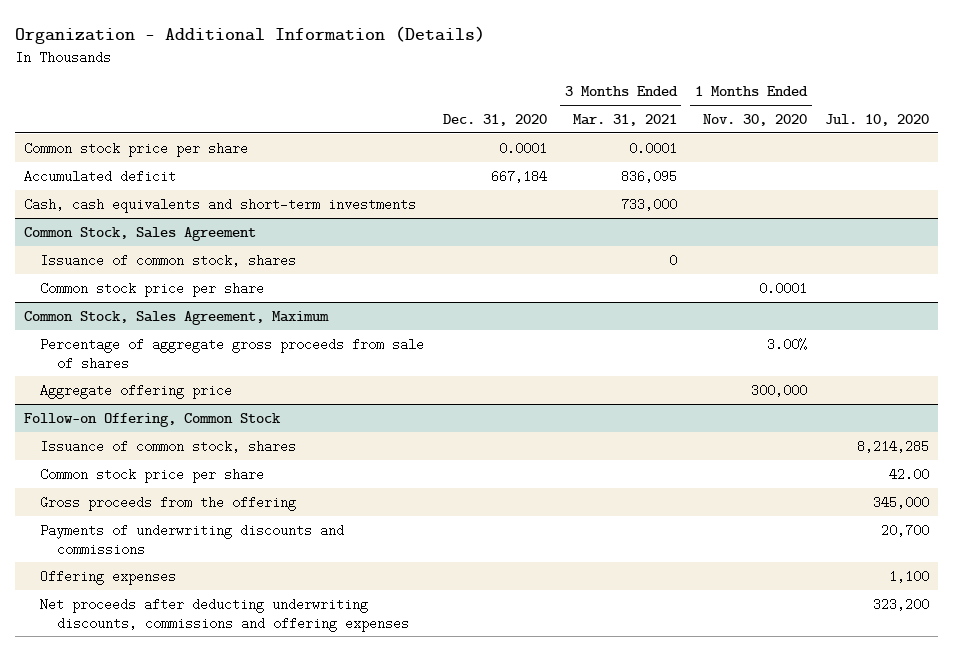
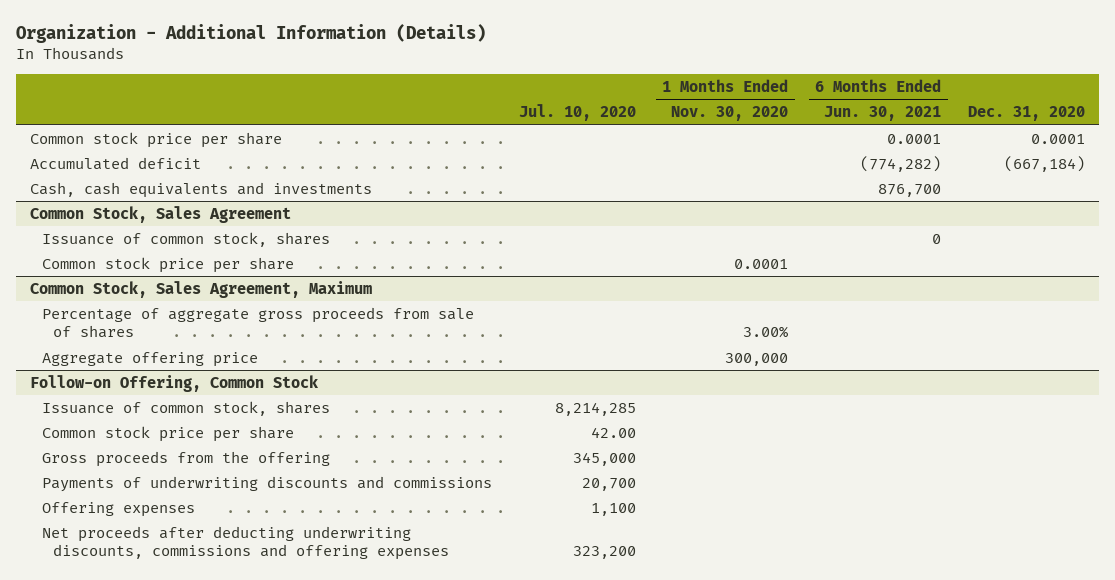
- | Dec. 31, 2020 | 3 Months Ended Mar. 31, 2021 | 1 Months Ended Nov. 30, 2020 | Jul. 10, 2020
+ | Jul. 10, 2020 | 1 Months Ended Nov. 30, 2020 | 6 Months Ended Jun. 30, 2021 | Dec. 31, 2020
- Accumulated deficit | 667,184 | 836,095 | |
- Cash, cash equivalents and short-term investments | | 733,000 | |
+ Accumulated deficit | | | (774,282) | (667,184)
+ Cash, cash equivalents and investments | | | 876,700 |

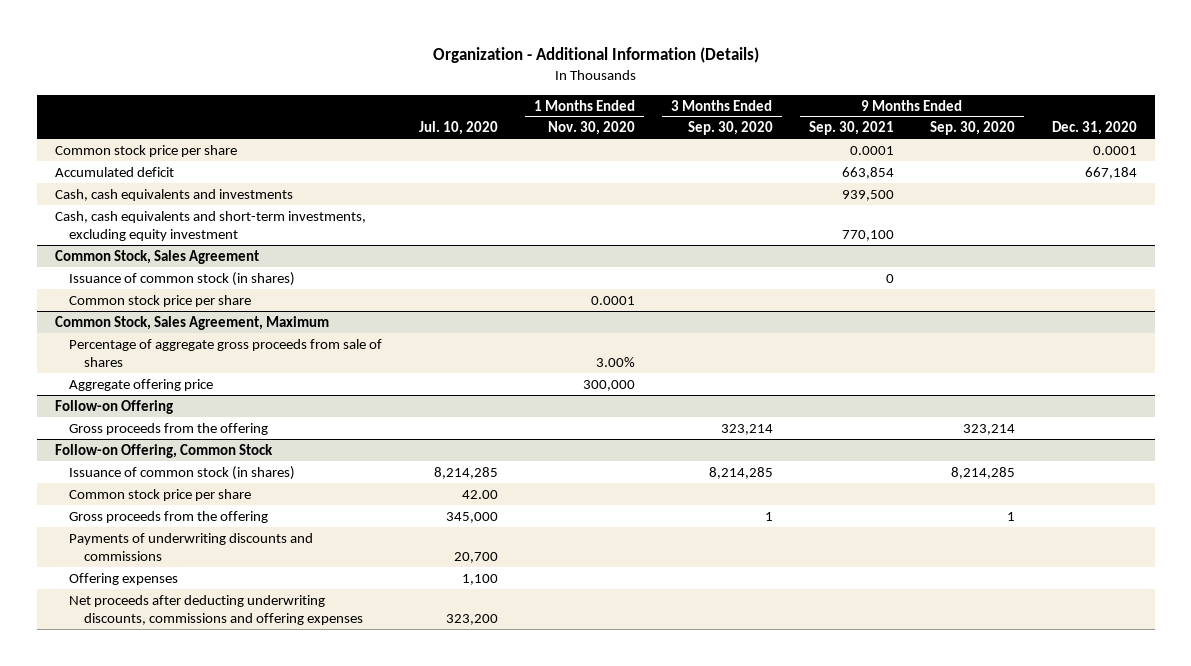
- | Jul. 10, 2020 | 1 Months Ended Nov. 30, 2020 | 6 Months Ended Jun. 30, 2021 | Dec. 31, 2020
+ | Jul. 10, 2020 | 1 Months Ended Nov. 30, 2020 | 3 Months Ended Sep. 30, 2020 | 9 Months Ended Sep. 30, 2021 | 9 Months Ended Sep. 30, 2020 | Dec. 31, 2020
- Accumulated deficit | | | (774,282) | (667,184)
+ Accumulated deficit | | | | 663,854 | | 667,184
+ Cash, cash equivalents and short-term investments, excluding equity investment | | | | 770,100 | |
@ Common Stock, Sales Agreement
- Issuance of common stock, shares | | | 0 |
+ Issuance of common stock (in shares) | | | | 0 | |
+ Follow-on Offering
+ Gross proceeds from the offering | | | 323,214 | | 323,214 |
@ Follow-on Offering, Common Stock
- Issuance of common stock, shares | 8,214,285 | | |
+ Issuance of common stock (in shares) | 8,214,285 | | 8,214,285 | | 8,214,285 |

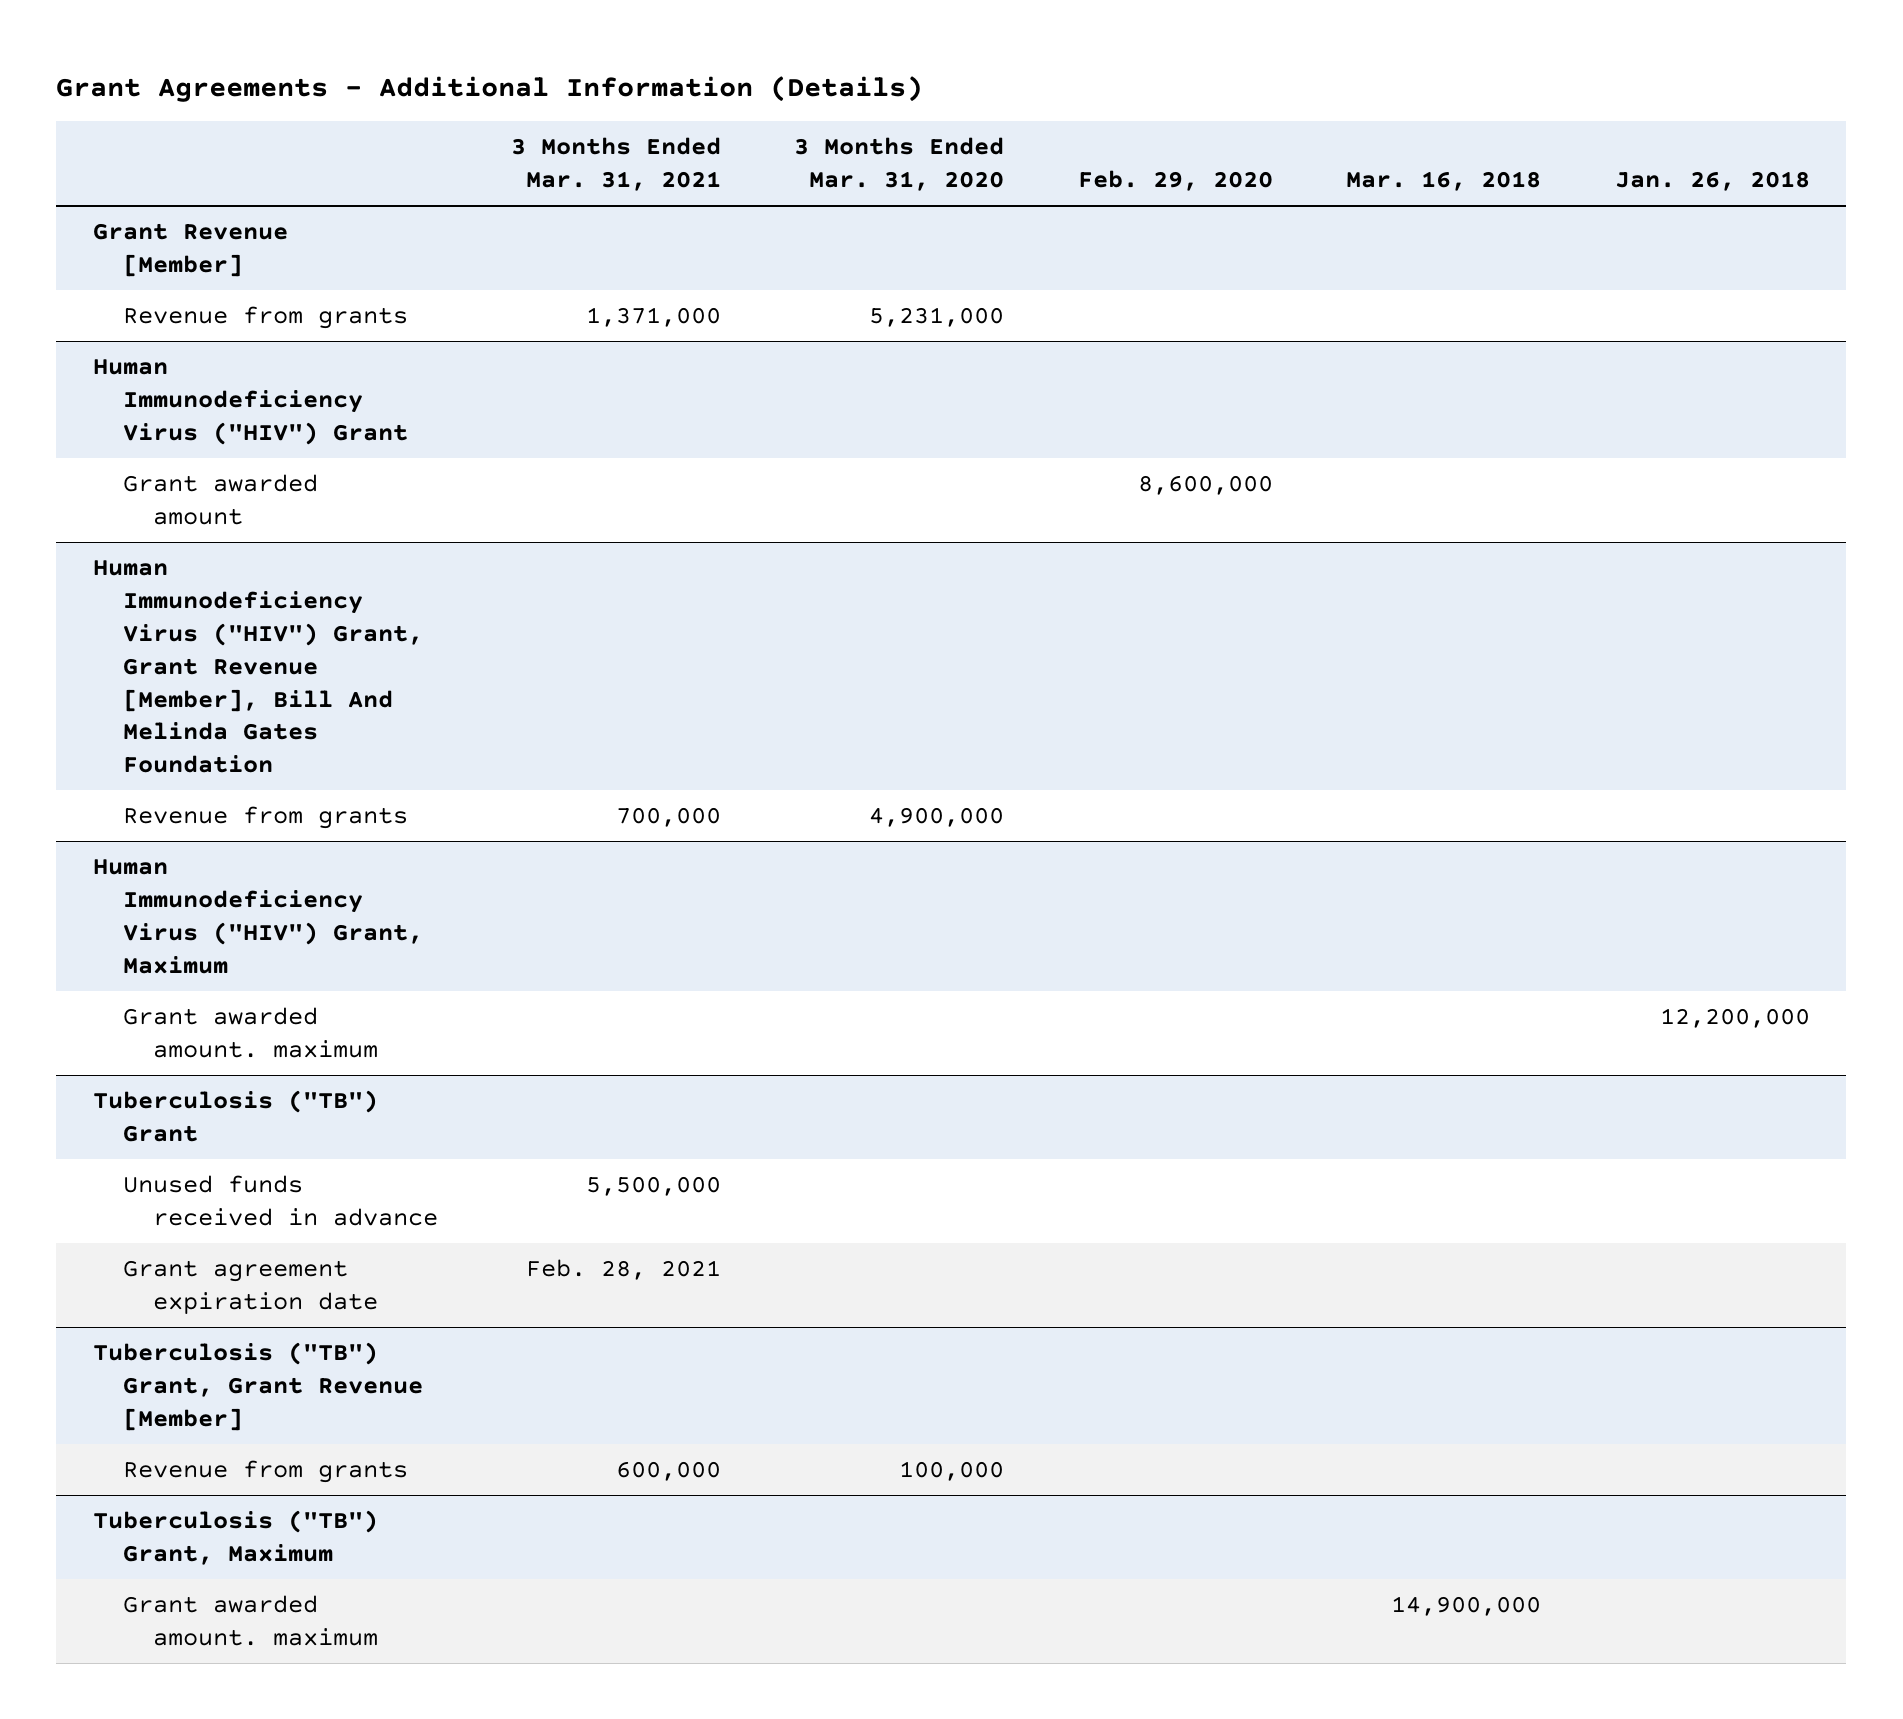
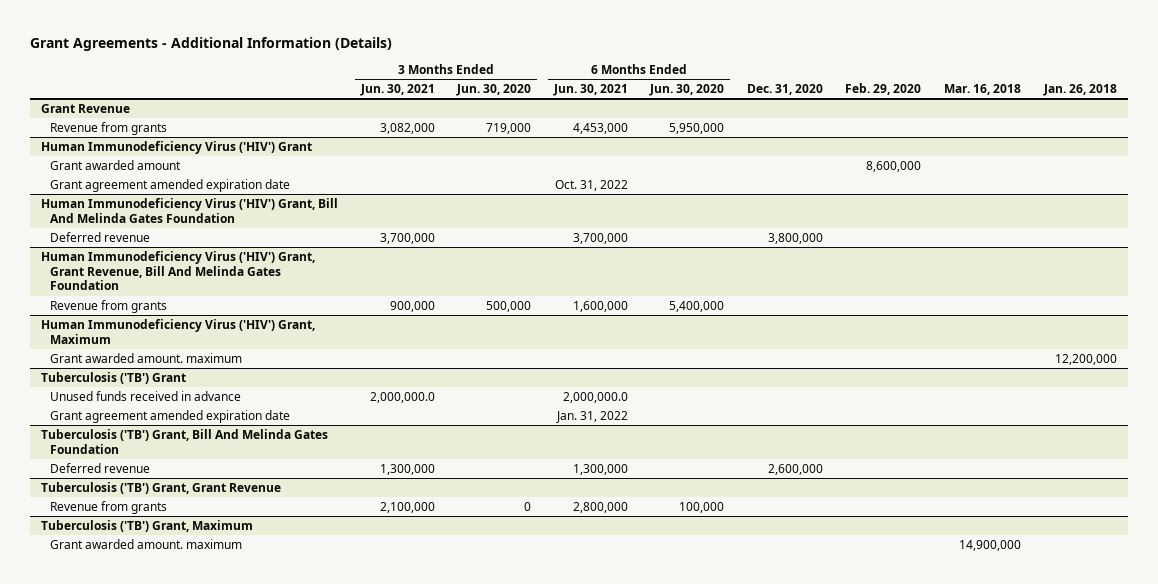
- | 3 Months Ended Mar. 31, 2021 | 3 Months Ended Mar. 31, 2020 | Feb. 29, 2020 | Mar. 16, 2018 | Jan. 26, 2018
+ | 3 Months Ended Jun. 30, 2021 | 3 Months Ended Jun. 30, 2020 | 6 Months Ended Jun. 30, 2021 | 6 Months Ended Jun. 30, 2020 | Dec. 31, 2020 | Feb. 29, 2020 | Mar. 16, 2018 | Jan. 26, 2018
- Grant Revenue [Member]
+ Grant Revenue
- Human Immunodeficiency Virus ("HIV") Grant
+ Human Immunodeficiency Virus ('HIV') Grant
- Human Immunodeficiency Virus ("HIV") Grant, Grant Revenue [Member], Bill And Melinda Gates Foundation
+ Grant agreement amended expiration date | | | Oct. 31, 2022 | | | | |
+ Human Immunodeficiency Virus ('HIV') Grant, Bill And Melinda Gates Foundation
+ Deferred revenue | 3,700,000 | | 3,700,000 | | 3,800,000 | | |
+ Human Immunodeficiency Virus ('HIV') Grant, Grant Revenue, Bill And Melinda Gates Foundation
- Human Immunodeficiency Virus ("HIV") Grant, Maximum
+ Human Immunodeficiency Virus ('HIV') Grant, Maximum
- Tuberculosis ("TB") Grant
+ Tuberculosis ('TB') Grant
- Grant agreement expiration date | Feb. 28, 2021 | | | |
- Tuberculosis ("TB") Grant, Grant Revenue [Member]
+ Grant agreement amended expiration date | | | Jan. 31, 2022 | | | | |
+ Tuberculosis ('TB') Grant, Bill And Melinda Gates Foundation
+ Deferred revenue | 1,300,000 | | 1,300,000 | | 2,600,000 | | |
+ Tuberculosis ('TB') Grant, Grant Revenue
- Tuberculosis ("TB") Grant, Maximum
+ Tuberculosis ('TB') Grant, Maximum

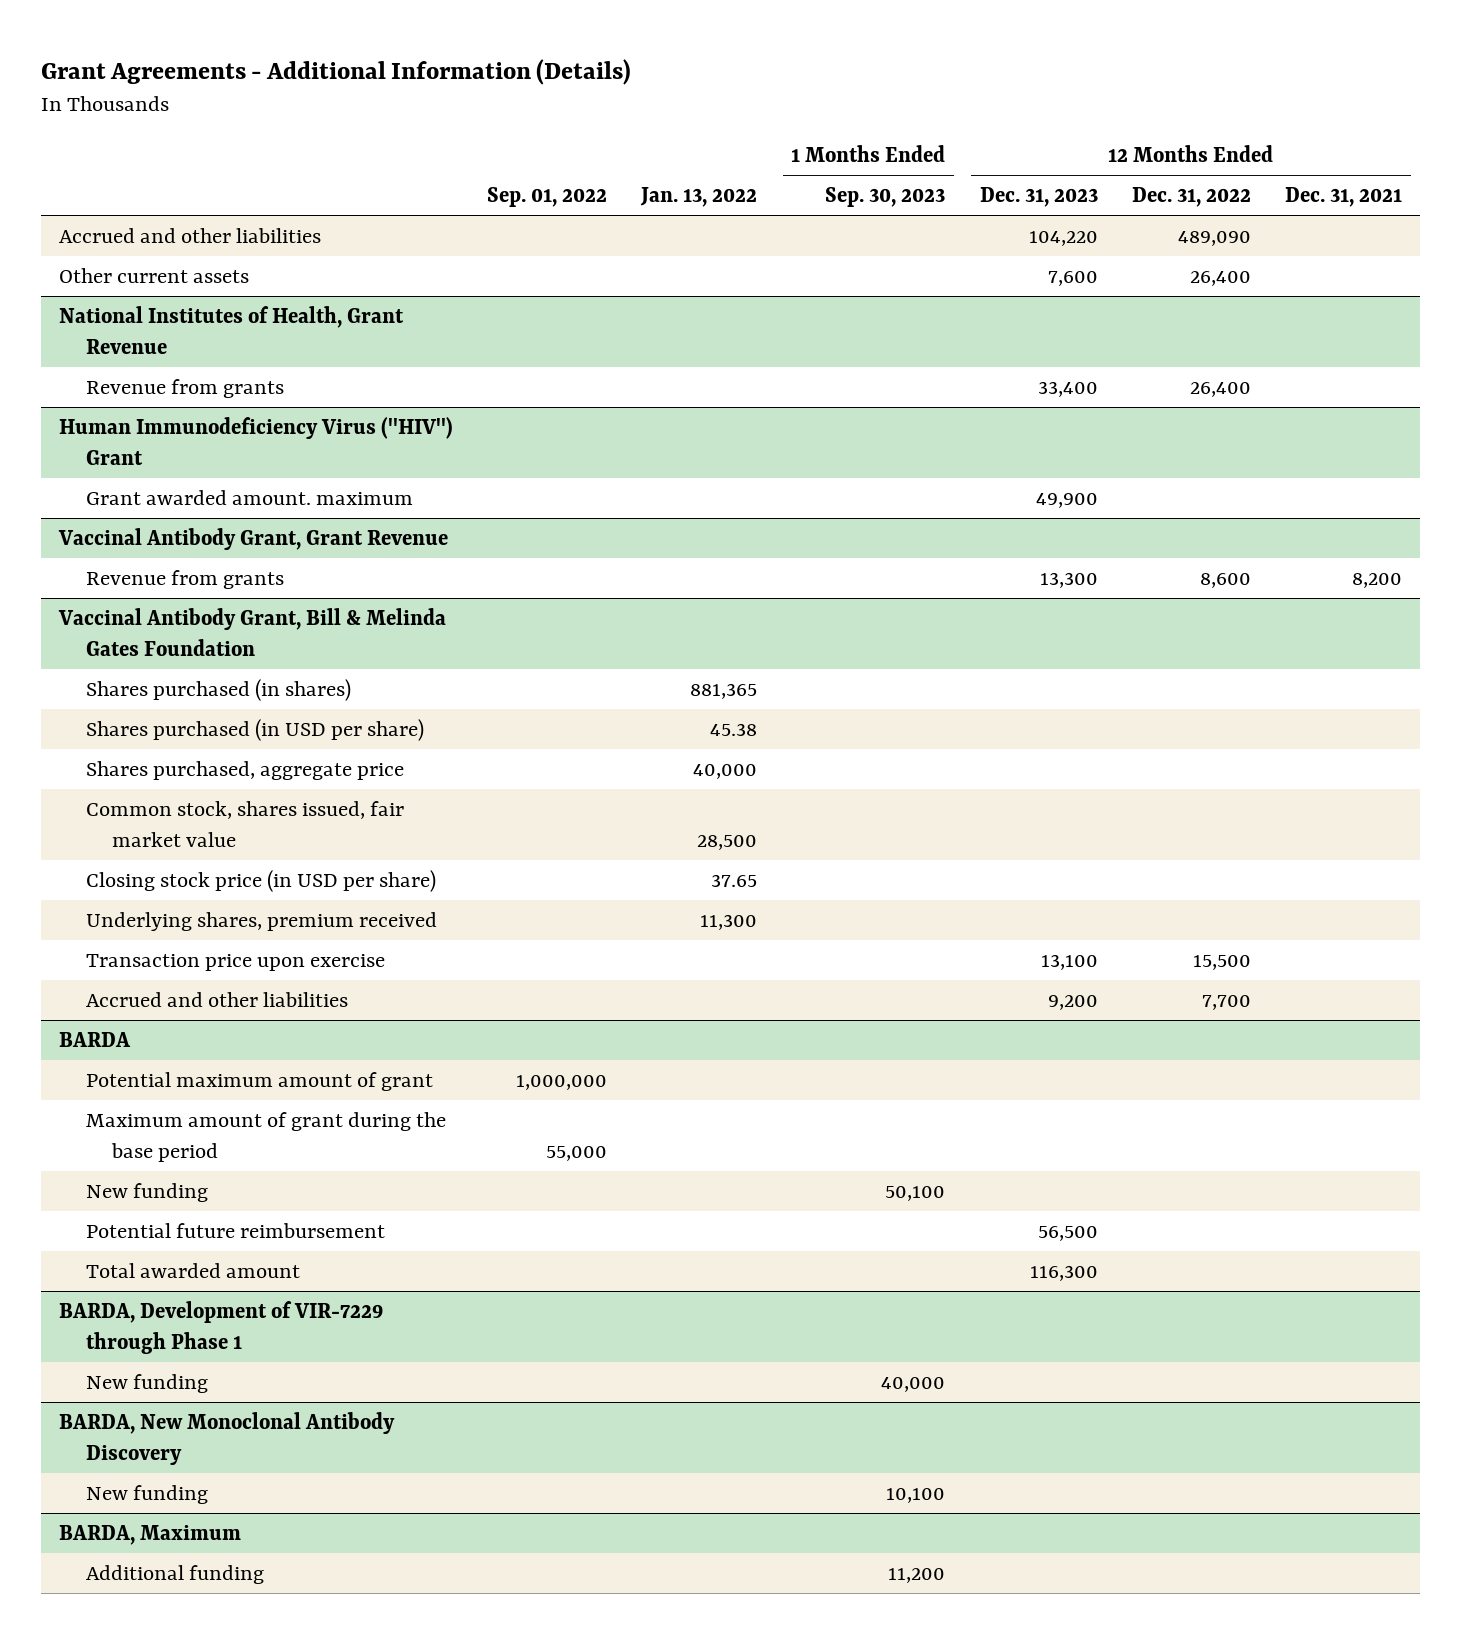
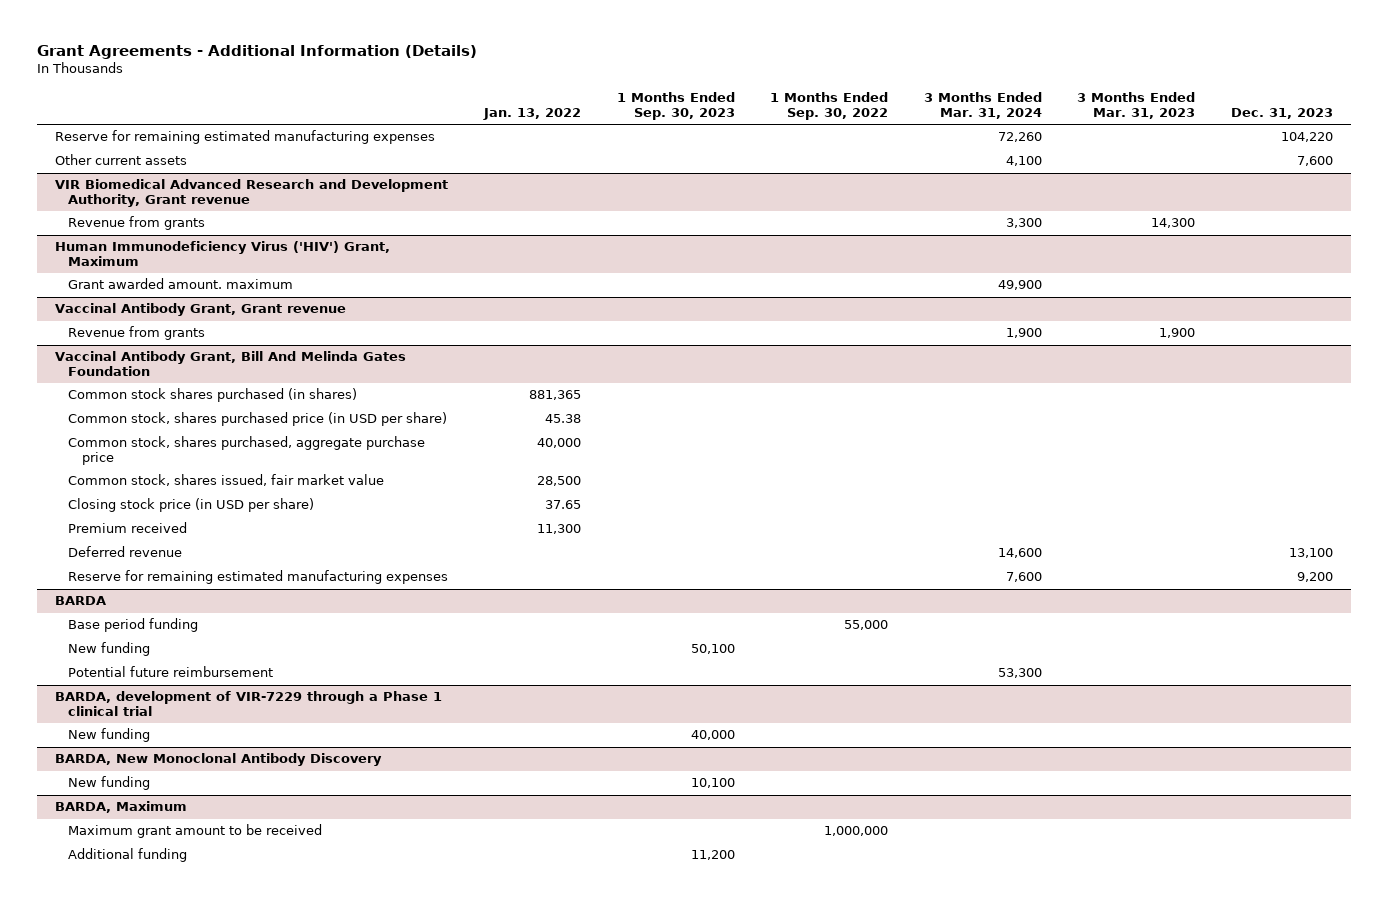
- | Sep. 01, 2022 | Jan. 13, 2022 | 1 Months Ended Sep. 30, 2023 | 12 Months Ended Dec. 31, 2023 | 12 Months Ended Dec. 31, 2022 | 12 Months Ended Dec. 31, 2021
+ | Jan. 13, 2022 | 1 Months Ended Sep. 30, 2023 | 1 Months Ended Sep. 30, 2022 | 3 Months Ended Mar. 31, 2024 | 3 Months Ended Mar. 31, 2023 | Dec. 31, 2023
- Accrued and other liabilities | | | | 104,220 | 489,090 |
+ Reserve for remaining estimated manufacturing expenses | | | | 72,260 | | 104,220
- National Institutes of Health, Grant Revenue
- Revenue from grants | | | | 33,400 | 26,400 |
- Human Immunodeficiency Virus ("HIV") Grant
+ VIR Biomedical Advanced Research and Development Authority, Grant revenue
+ Revenue from grants | | | | 3,300 | 14,300 |
+ Human Immunodeficiency Virus ('HIV') Grant, Maximum
- Vaccinal Antibody Grant, Grant Revenue
+ Vaccinal Antibody Grant, Grant revenue
- Vaccinal Antibody Grant, Bill & Melinda Gates Foundation
- Shares purchased (in shares) | | 881,365 | | | |
- Shares purchased (in USD per share) | | 45.38 | | | |
- Shares purchased, aggregate price | | 40,000 | | | |
+ Vaccinal Antibody Grant, Bill And Melinda Gates Foundation
+ Common stock shares purchased (in shares) | 881,365 | | | | |
+ Common stock, shares purchased price (in USD per share) | 45.38 | | | | |
+ Common stock, shares purchased, aggregate purchase price | 40,000 | | | | |
- Underlying shares, premium received | | 11,300 | | | |
- Transaction price upon exercise | | | | 13,100 | 15,500 |
- Accrued and other liabilities | | | | 9,200 | 7,700 |
+ Premium received | 11,300 | | | | |
+ Deferred revenue | | | | 14,600 | | 13,100
+ Reserve for remaining estimated manufacturing expenses | | | | 7,600 | | 9,200
@ BARDA
- Potential maximum amount of grant | 1,000,000 | | | | |
- Maximum amount of grant during the base period | 55,000 | | | | |
+ Base period funding | | | 55,000 | | |
- Total awarded amount | | | | 116,300 | |
- BARDA, Development of VIR-7229 through Phase 1
+ BARDA, development of VIR-7229 through a Phase 1 clinical trial
@ BARDA, Maximum
+ Maximum grant amount to be received | | | 1,000,000 | | |

